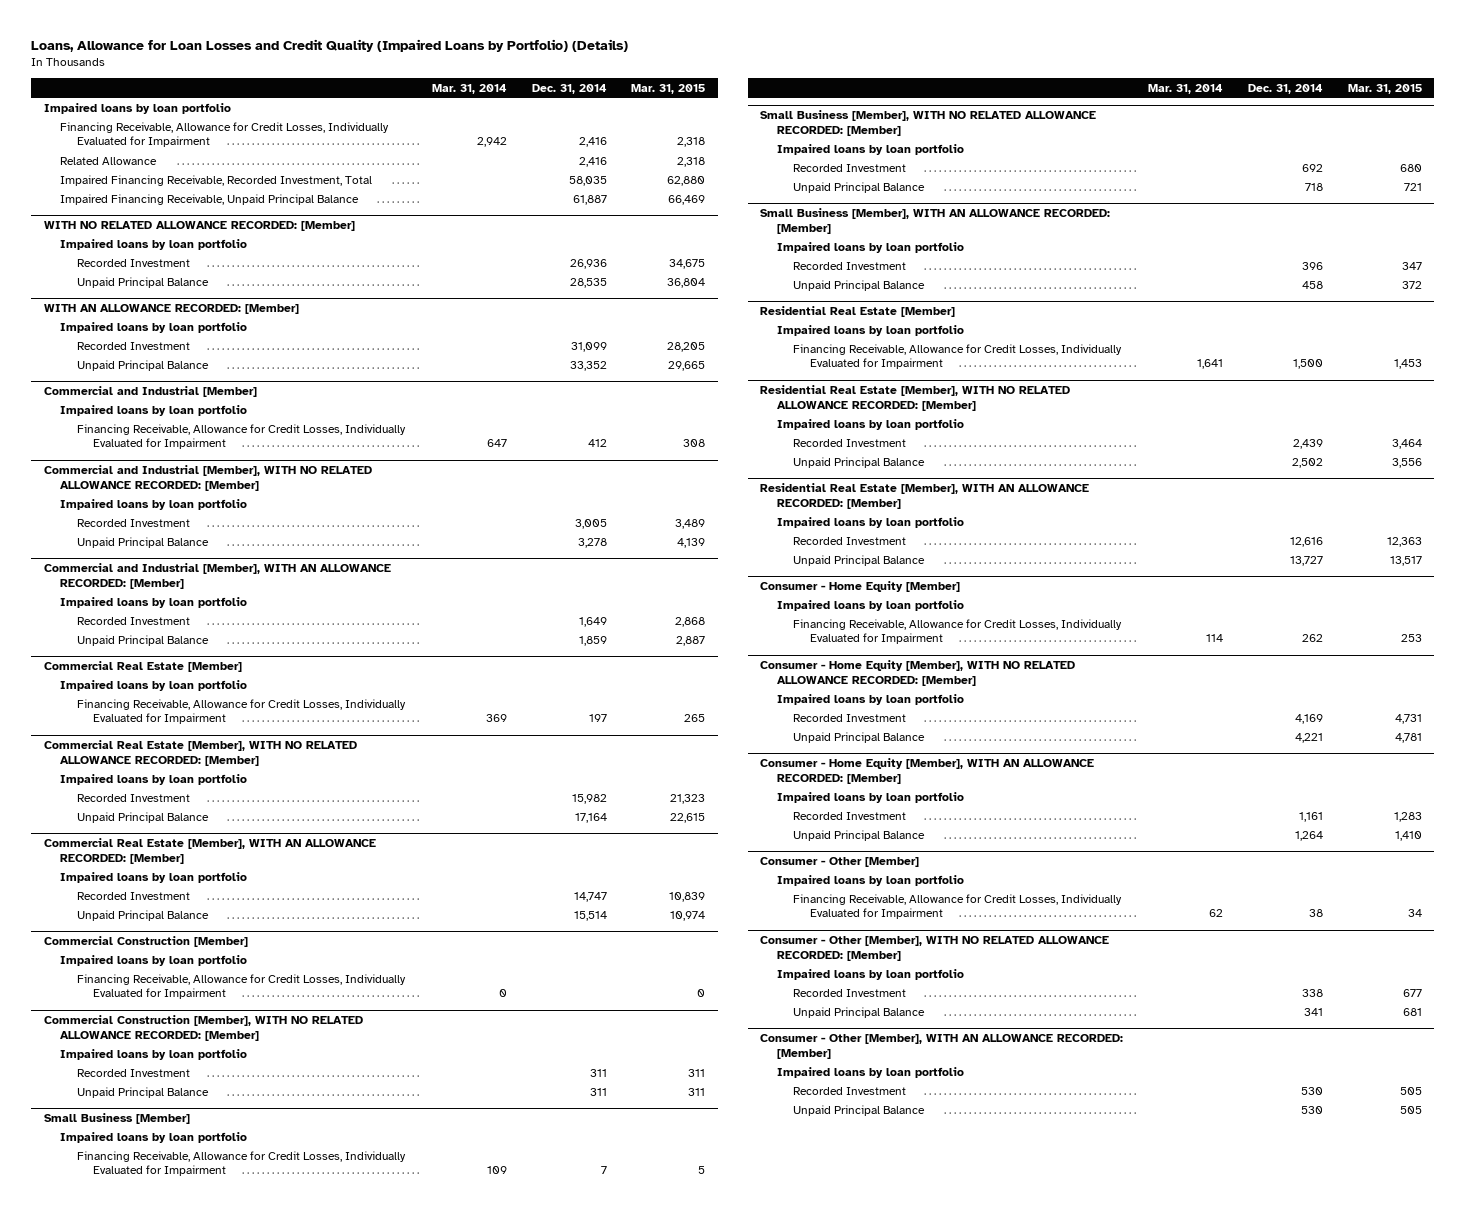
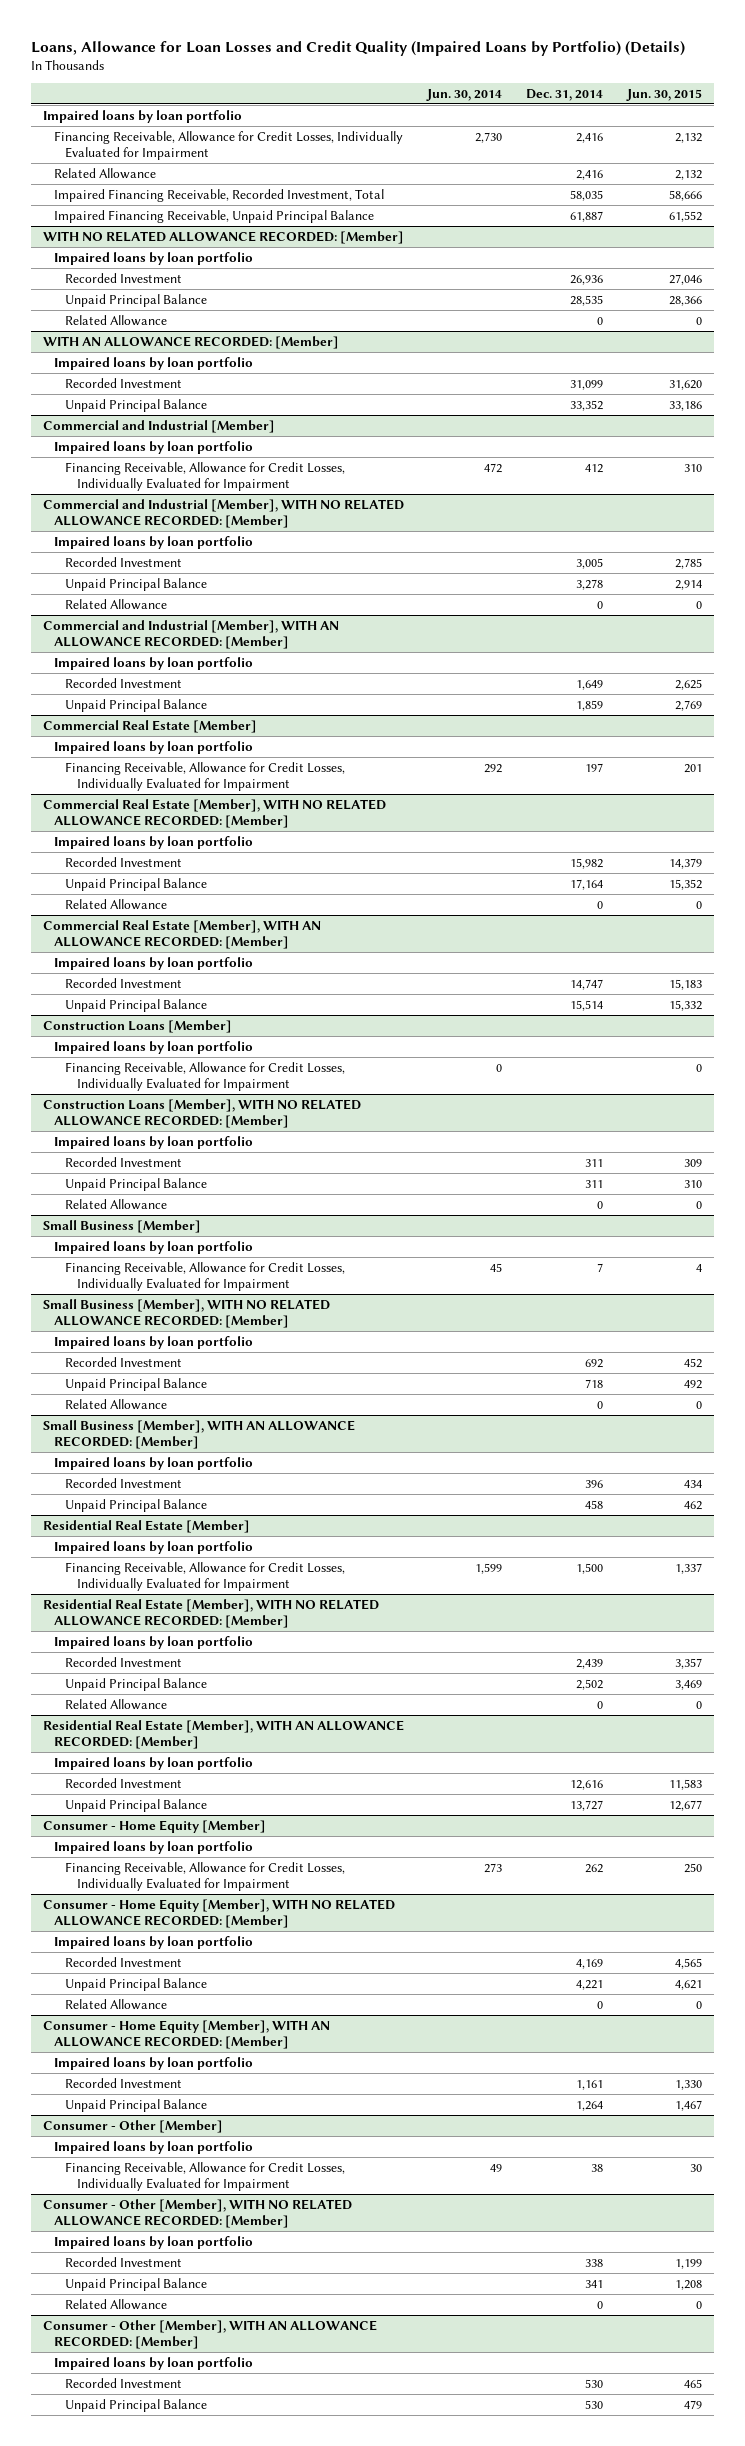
- | Mar. 31, 2014 | Dec. 31, 2014 | Mar. 31, 2015
+ | Jun. 30, 2014 | Dec. 31, 2014 | Jun. 30, 2015
@ WITH NO RELATED ALLOWANCE RECORDED: [Member]
+ Related Allowance | | 0 | 0
@ Commercial and Industrial [Member], WITH NO RELATED ALLOWANCE RECORDED: [Member]
+ Related Allowance | | 0 | 0
@ Commercial Real Estate [Member], WITH NO RELATED ALLOWANCE RECORDED: [Member]
+ Related Allowance | | 0 | 0
- Commercial Construction [Member]
+ Construction Loans [Member]
- Commercial Construction [Member], WITH NO RELATED ALLOWANCE RECORDED: [Member]
+ Construction Loans [Member], WITH NO RELATED ALLOWANCE RECORDED: [Member]
+ Related Allowance | | 0 | 0
@ Small Business [Member], WITH NO RELATED ALLOWANCE RECORDED: [Member]
+ Related Allowance | | 0 | 0
@ Residential Real Estate [Member], WITH NO RELATED ALLOWANCE RECORDED: [Member]
+ Related Allowance | | 0 | 0
@ Consumer - Home Equity [Member], WITH NO RELATED ALLOWANCE RECORDED: [Member]
+ Related Allowance | | 0 | 0
@ Consumer - Other [Member], WITH NO RELATED ALLOWANCE RECORDED: [Member]
+ Related Allowance | | 0 | 0

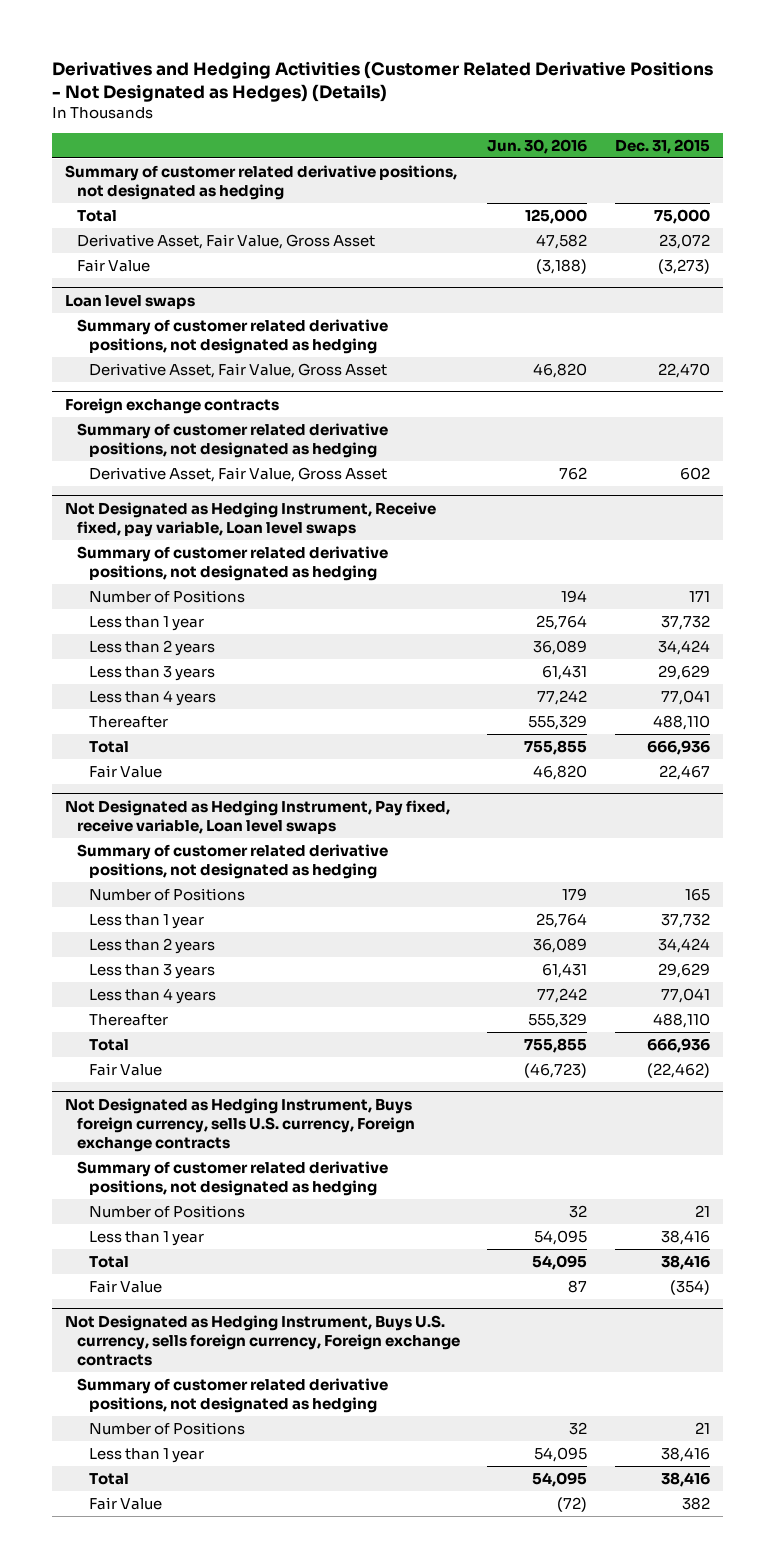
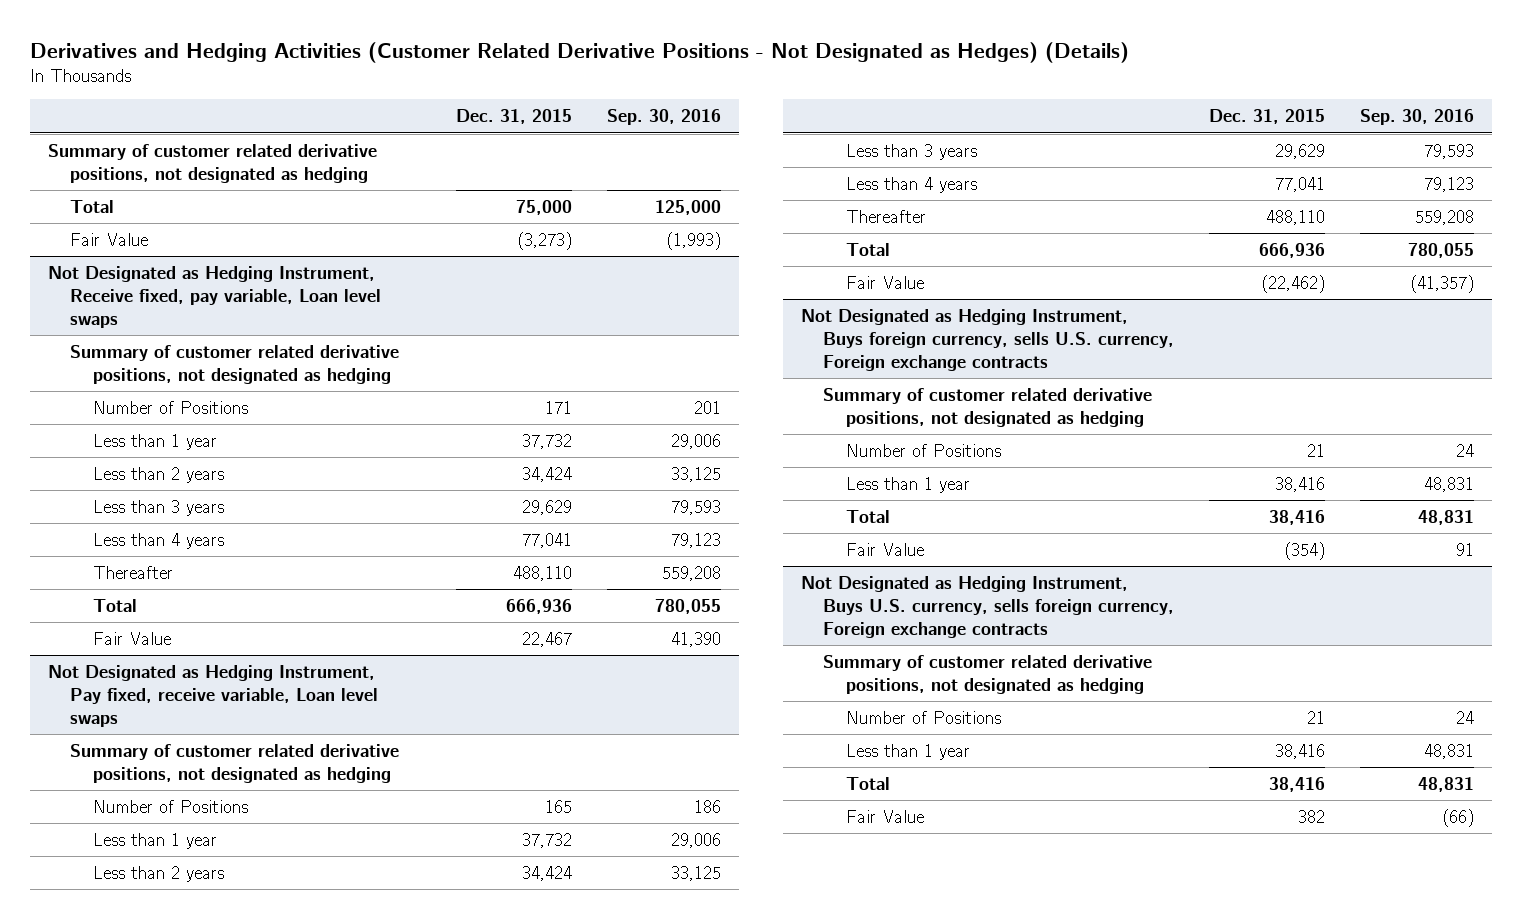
- | Jun. 30, 2016 | Dec. 31, 2015
+ | Dec. 31, 2015 | Sep. 30, 2016
- Derivative Asset, Fair Value, Gross Asset | 47,582 | 23,072
- Loan level swaps
- Summary of customer related derivative positions, not designated as hedging
- Derivative Asset, Fair Value, Gross Asset | 46,820 | 22,470
- Foreign exchange contracts
- Summary of customer related derivative positions, not designated as hedging
- Derivative Asset, Fair Value, Gross Asset | 762 | 602

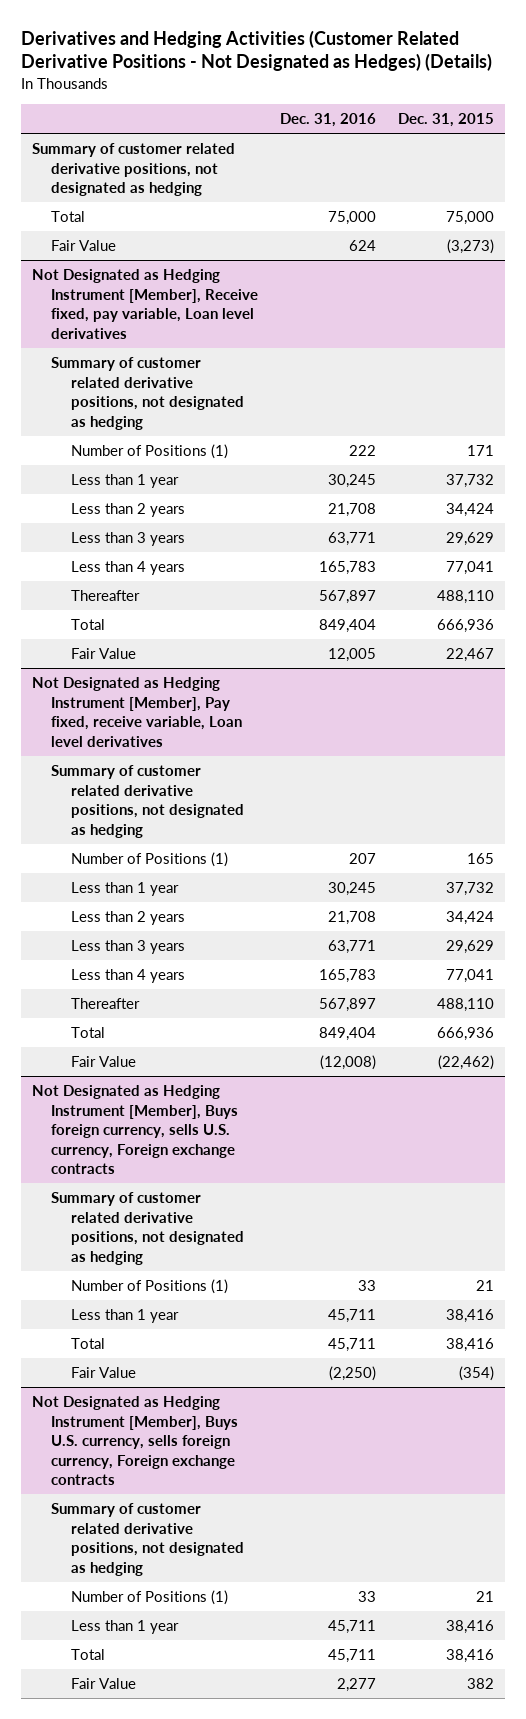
- | Dec. 31, 2015 | Sep. 30, 2016
+ | Dec. 31, 2016 | Dec. 31, 2015
- Not Designated as Hedging Instrument, Receive fixed, pay variable, Loan level swaps
+ Not Designated as Hedging Instrument [Member], Receive fixed, pay variable, Loan level derivatives
- Number of Positions | 171 | 201
+ Number of Positions (1) | 222 | 171
- Not Designated as Hedging Instrument, Pay fixed, receive variable, Loan level swaps
+ Not Designated as Hedging Instrument [Member], Pay fixed, receive variable, Loan level derivatives
- Number of Positions | 165 | 186
+ Number of Positions (1) | 207 | 165
- Not Designated as Hedging Instrument, Buys foreign currency, sells U.S. currency, Foreign exchange contracts
+ Not Designated as Hedging Instrument [Member], Buys foreign currency, sells U.S. currency, Foreign exchange contracts
- Number of Positions | 21 | 24
+ Number of Positions (1) | 33 | 21
- Not Designated as Hedging Instrument, Buys U.S. currency, sells foreign currency, Foreign exchange contracts
+ Not Designated as Hedging Instrument [Member], Buys U.S. currency, sells foreign currency, Foreign exchange contracts
- Number of Positions | 21 | 24
+ Number of Positions (1) | 33 | 21

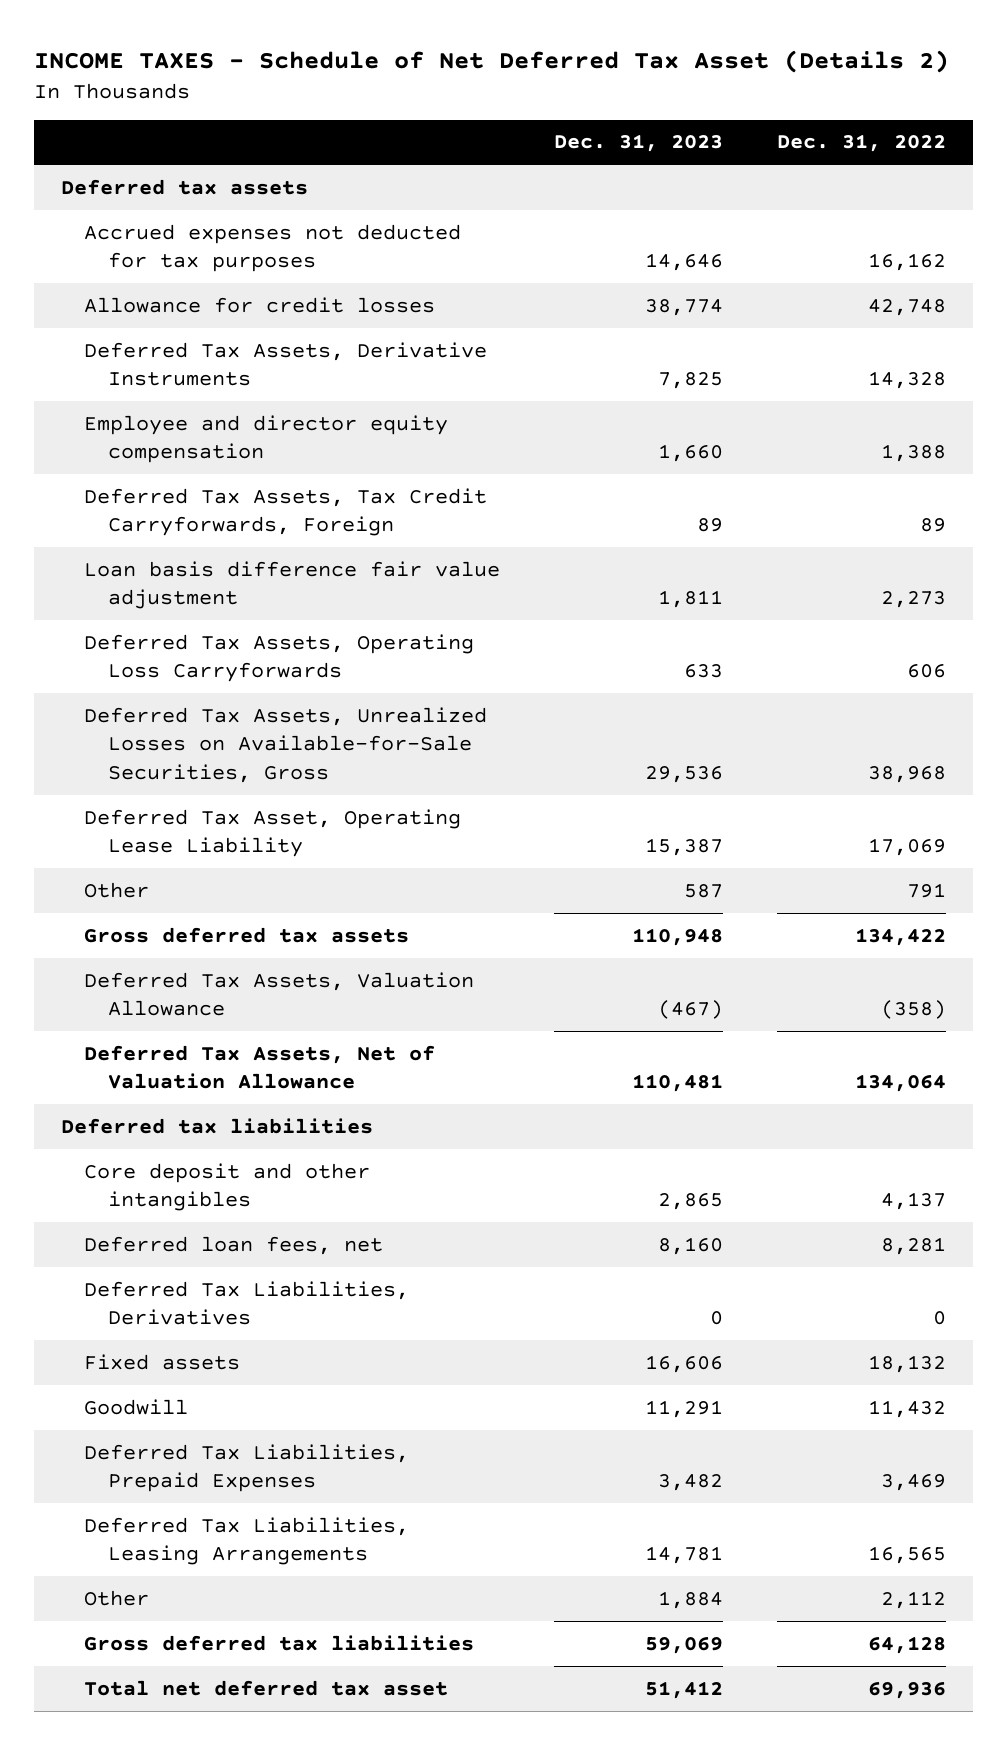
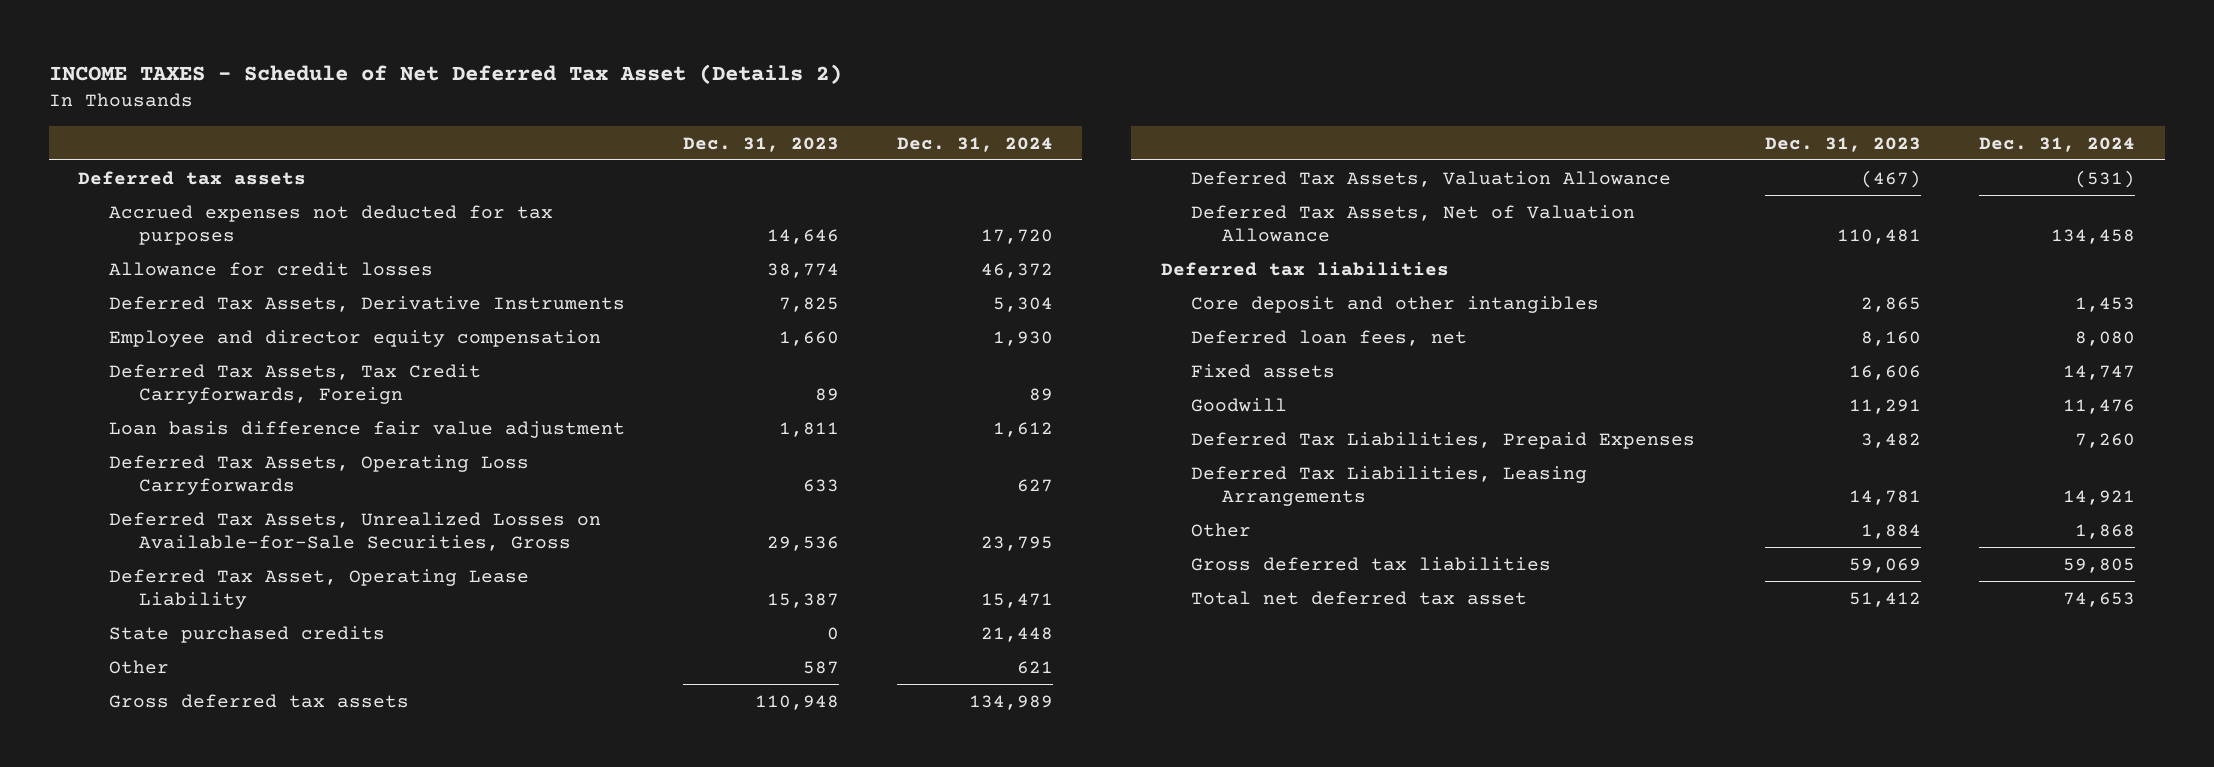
- | Dec. 31, 2023 | Dec. 31, 2022
+ | Dec. 31, 2023 | Dec. 31, 2024
+ State purchased credits | 0 | 21,448
- Deferred Tax Liabilities, Derivatives | 0 | 0

